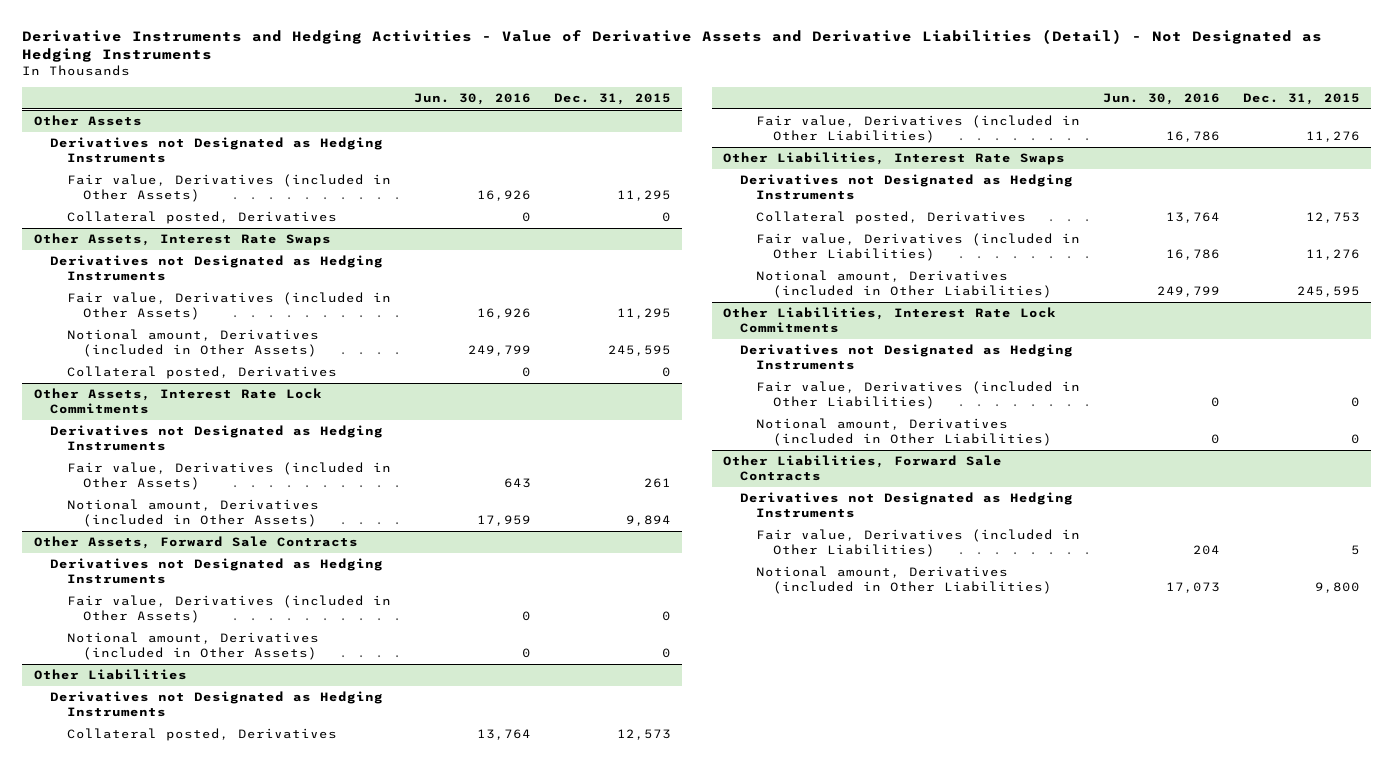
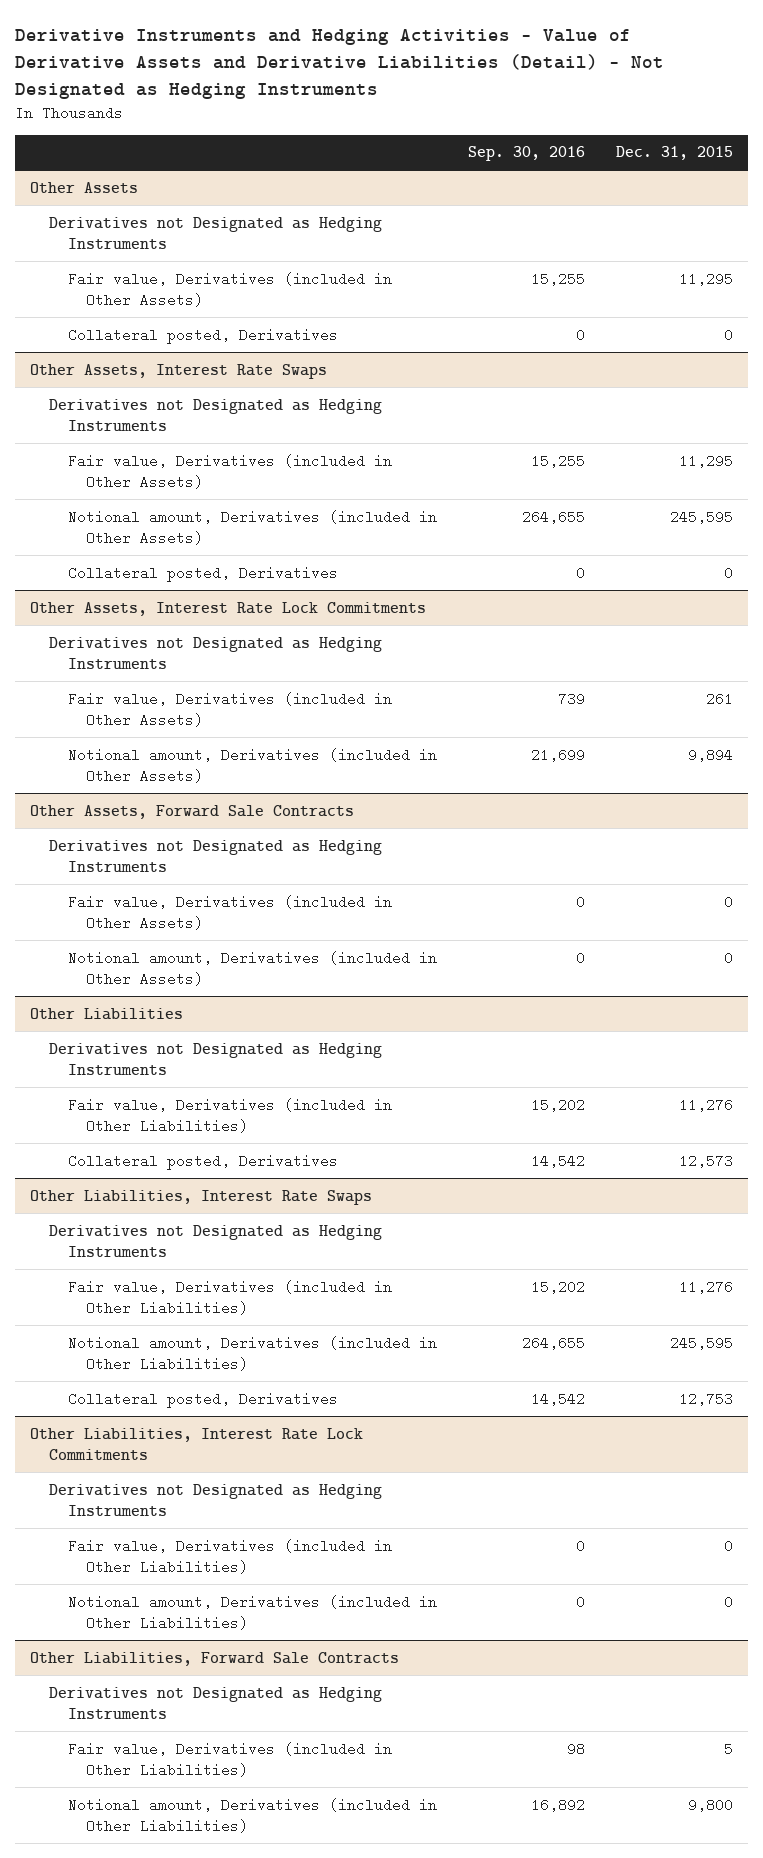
- | Jun. 30, 2016 | Dec. 31, 2015
+ | Sep. 30, 2016 | Dec. 31, 2015
@ Other Liabilities
moved down: Collateral posted, Derivatives | 14,542 | 12,573
@ Other Liabilities, Interest Rate Swaps
moved down: Collateral posted, Derivatives | 14,542 | 12,753

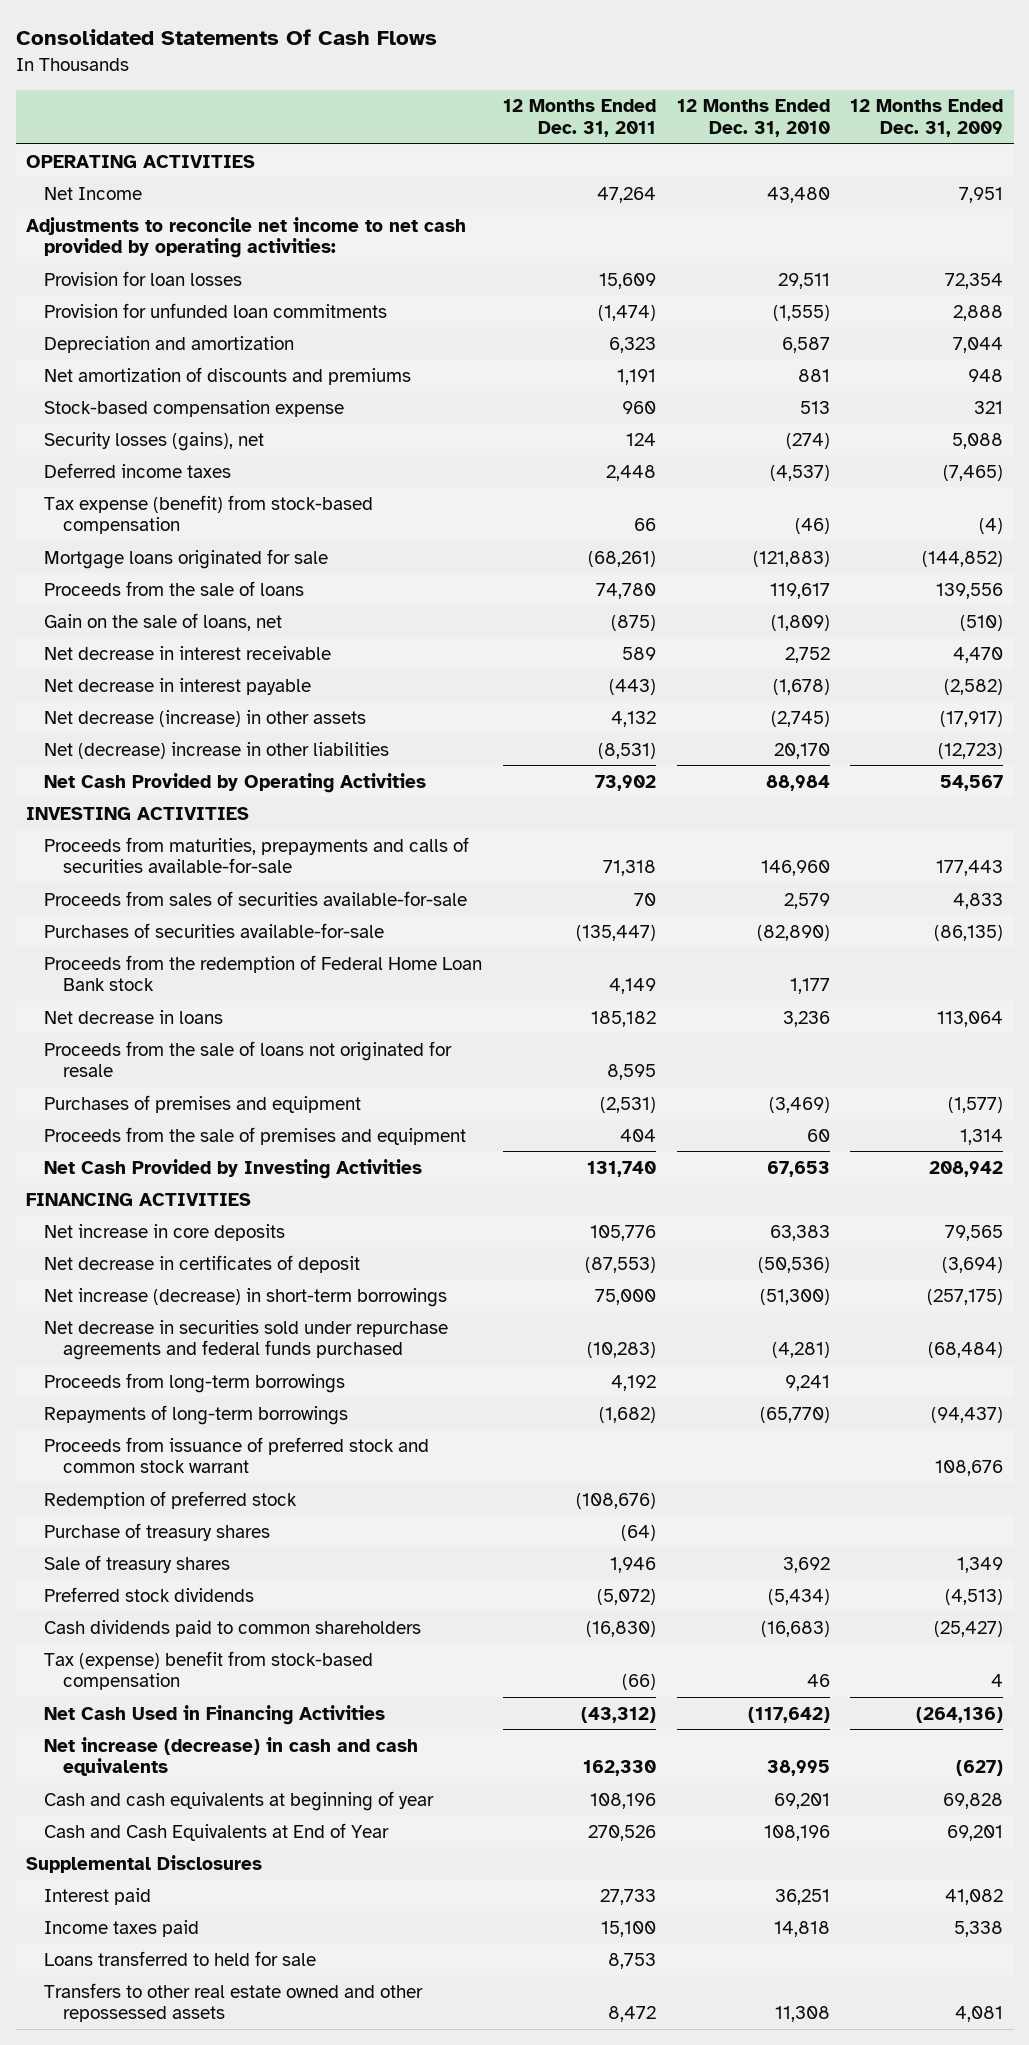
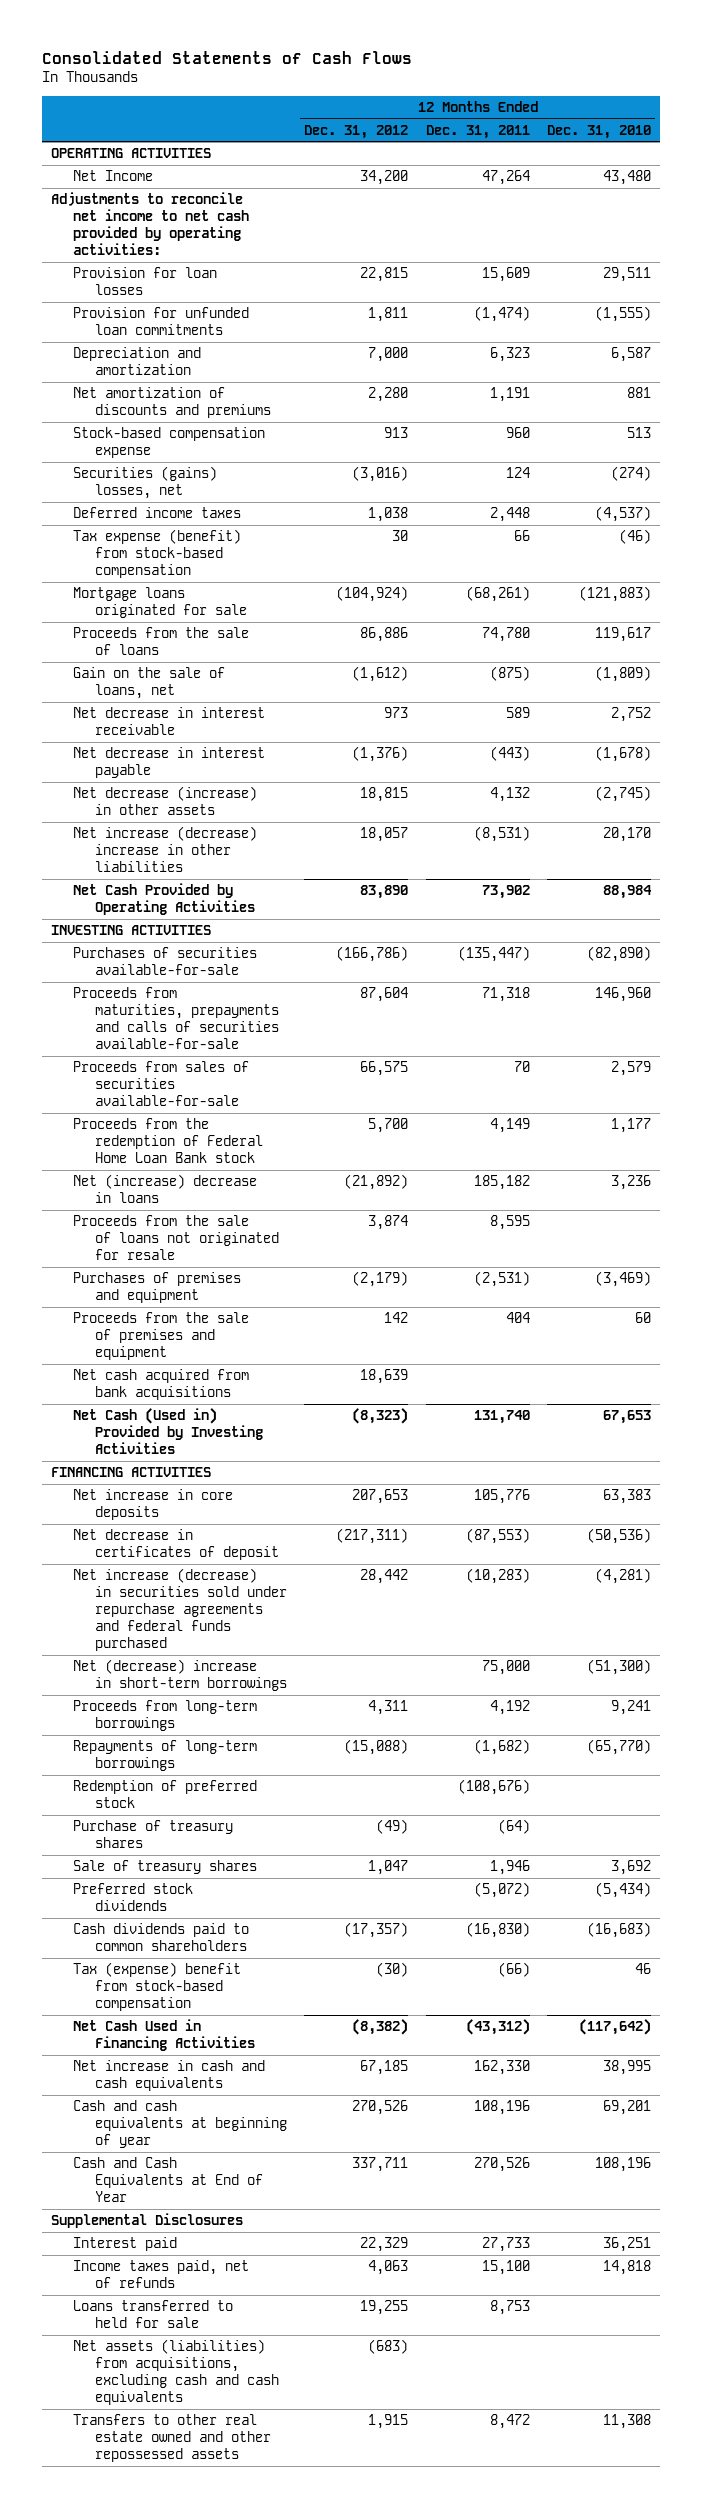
- Consolidated Statements Of Cash Flows
+ Consolidated Statements of Cash Flows
- | 12 Months Ended Dec. 31, 2011 | 12 Months Ended Dec. 31, 2010 | 12 Months Ended Dec. 31, 2009
+ | 12 Months Ended Dec. 31, 2012 | 12 Months Ended Dec. 31, 2011 | 12 Months Ended Dec. 31, 2010
- Security losses (gains), net | 124 | (274) | 5,088
+ Securities (gains) losses, net | (3,016) | 124 | (274)
- Net (decrease) increase in other liabilities | (8,531) | 20,170 | (12,723)
+ Net increase (decrease) increase in other liabilities | 18,057 | (8,531) | 20,170
moved up: Purchases of securities available-for-sale | (166,786) | (135,447) | (82,890)
- Net decrease in loans | 185,182 | 3,236 | 113,064
+ Net (increase) decrease in loans | (21,892) | 185,182 | 3,236
- Net Cash Provided by Investing Activities | 131,740 | 67,653 | 208,942
+ Net cash acquired from bank acquisitions | 18,639 | |
+ Net Cash (Used in) Provided by Investing Activities | (8,323) | 131,740 | 67,653
- Net increase (decrease) in short-term borrowings | 75,000 | (51,300) | (257,175)
- Net decrease in securities sold under repurchase agreements and federal funds purchased | (10,283) | (4,281) | (68,484)
+ Net increase (decrease) in securities sold under repurchase agreements and federal funds purchased | 28,442 | (10,283) | (4,281)
+ Net (decrease) increase in short-term borrowings | | 75,000 | (51,300)
- Proceeds from issuance of preferred stock and common stock warrant | | | 108,676
- Net increase (decrease) in cash and cash equivalents | 162,330 | 38,995 | (627)
+ Net increase in cash and cash equivalents | 67,185 | 162,330 | 38,995
- Income taxes paid | 15,100 | 14,818 | 5,338
+ Income taxes paid, net of refunds | 4,063 | 15,100 | 14,818
+ Net assets (liabilities) from acquisitions, excluding cash and cash equivalents | (683) | |

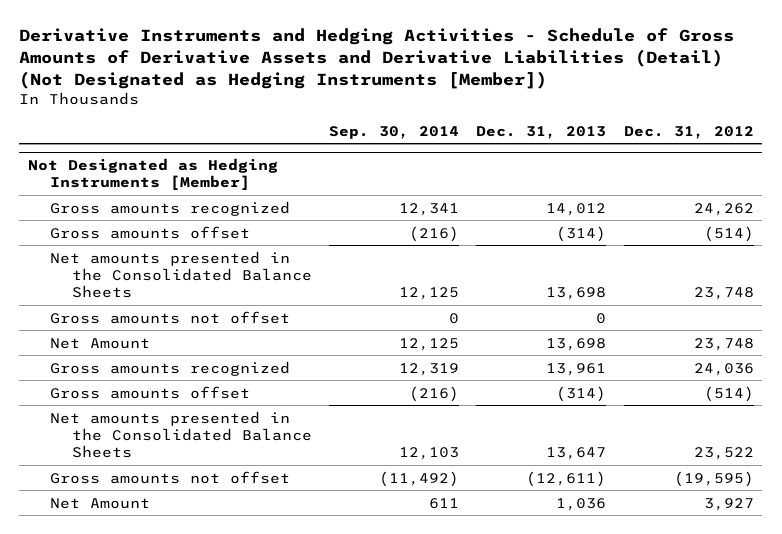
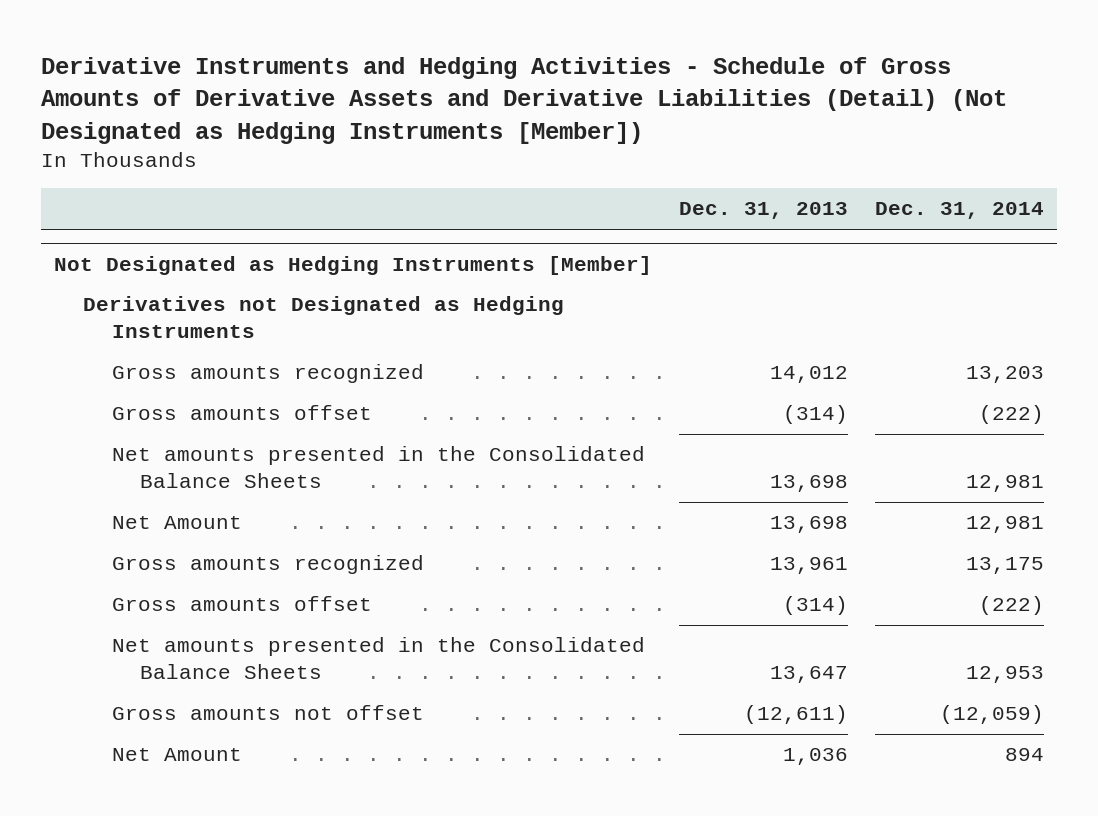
- | Sep. 30, 2014 | Dec. 31, 2013 | Dec. 31, 2012
+ | Dec. 31, 2013 | Dec. 31, 2014
@ Not Designated as Hedging Instruments [Member]
+ Derivatives not Designated as Hedging Instruments
- Gross amounts not offset | 0 | 0 |

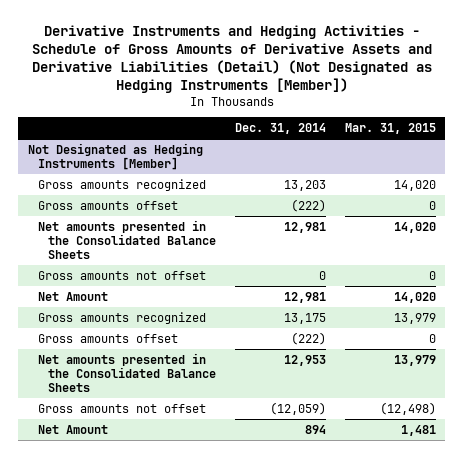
- | Dec. 31, 2013 | Dec. 31, 2014
+ | Dec. 31, 2014 | Mar. 31, 2015
@ Not Designated as Hedging Instruments [Member]
- Derivatives not Designated as Hedging Instruments
+ Gross amounts not offset | 0 | 0

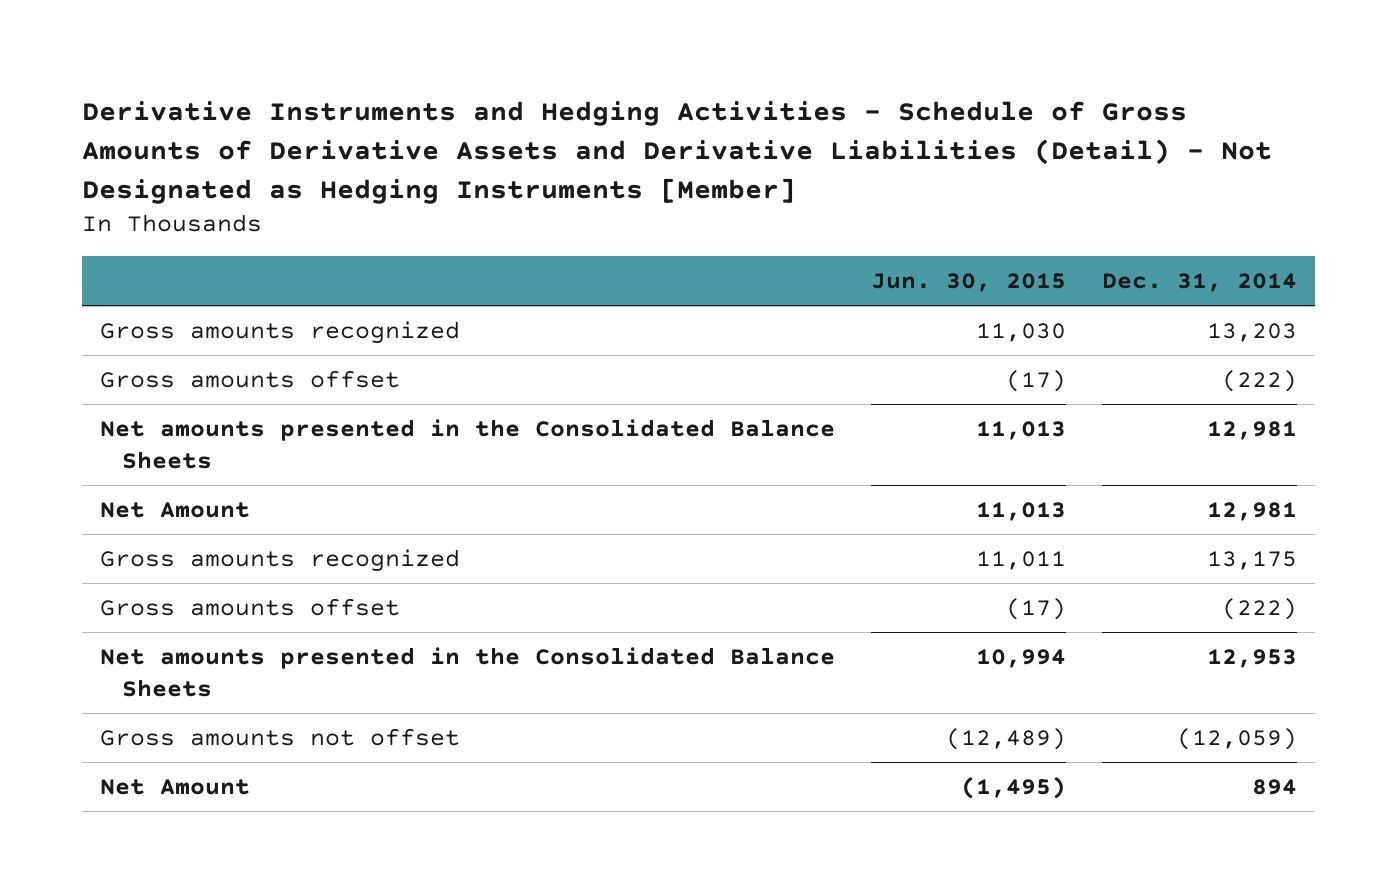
- Derivative Instruments and Hedging Activities - Schedule of Gross Amounts of Derivative Assets and Derivative Liabilities (Detail) (Not Designated as Hedging Instruments [Member])
+ Derivative Instruments and Hedging Activities - Schedule of Gross Amounts of Derivative Assets and Derivative Liabilities (Detail) - Not Designated as Hedging Instruments [Member]
- | Dec. 31, 2014 | Mar. 31, 2015
+ | Jun. 30, 2015 | Dec. 31, 2014
- Not Designated as Hedging Instruments [Member]
- Gross amounts not offset | 0 | 0

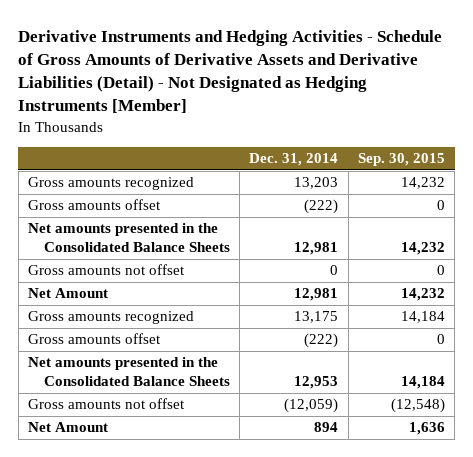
- | Jun. 30, 2015 | Dec. 31, 2014
+ | Dec. 31, 2014 | Sep. 30, 2015
+ Gross amounts not offset | 0 | 0

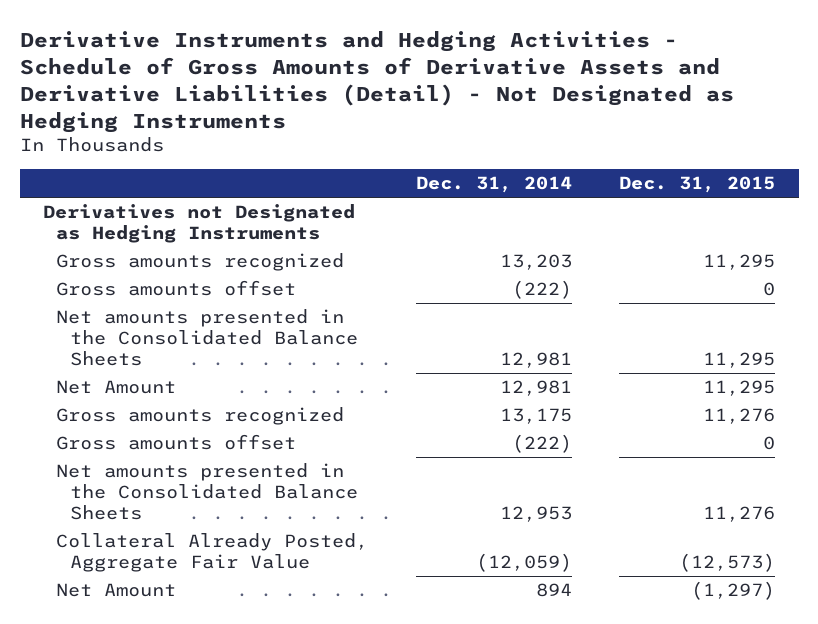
- Derivative Instruments and Hedging Activities - Schedule of Gross Amounts of Derivative Assets and Derivative Liabilities (Detail) - Not Designated as Hedging Instruments [Member]
+ Derivative Instruments and Hedging Activities - Schedule of Gross Amounts of Derivative Assets and Derivative Liabilities (Detail) - Not Designated as Hedging Instruments
- | Dec. 31, 2014 | Sep. 30, 2015
+ | Dec. 31, 2014 | Dec. 31, 2015
+ Derivatives not Designated as Hedging Instruments
- Gross amounts not offset | 0 | 0
- Gross amounts not offset | (12,059) | (12,548)
+ Collateral Already Posted, Aggregate Fair Value | (12,059) | (12,573)

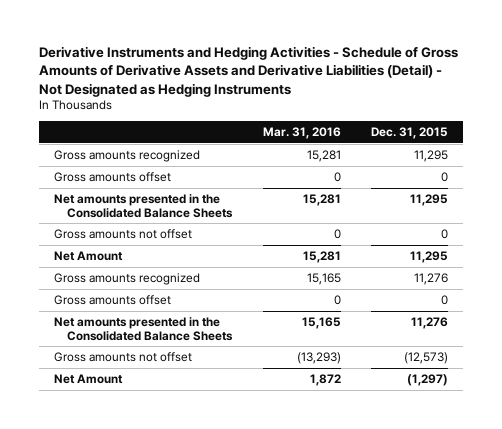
- | Dec. 31, 2014 | Dec. 31, 2015
+ | Mar. 31, 2016 | Dec. 31, 2015
- Derivatives not Designated as Hedging Instruments
+ Gross amounts not offset | 0 | 0
- Collateral Already Posted, Aggregate Fair Value | (12,059) | (12,573)
+ Gross amounts not offset | (13,293) | (12,573)

